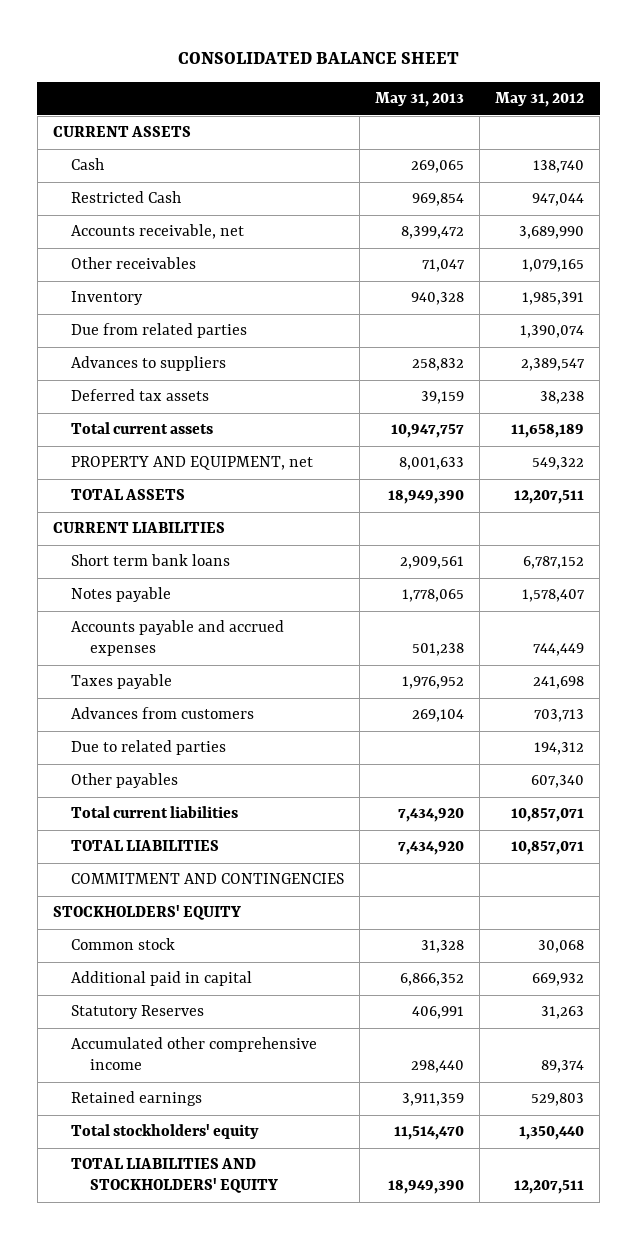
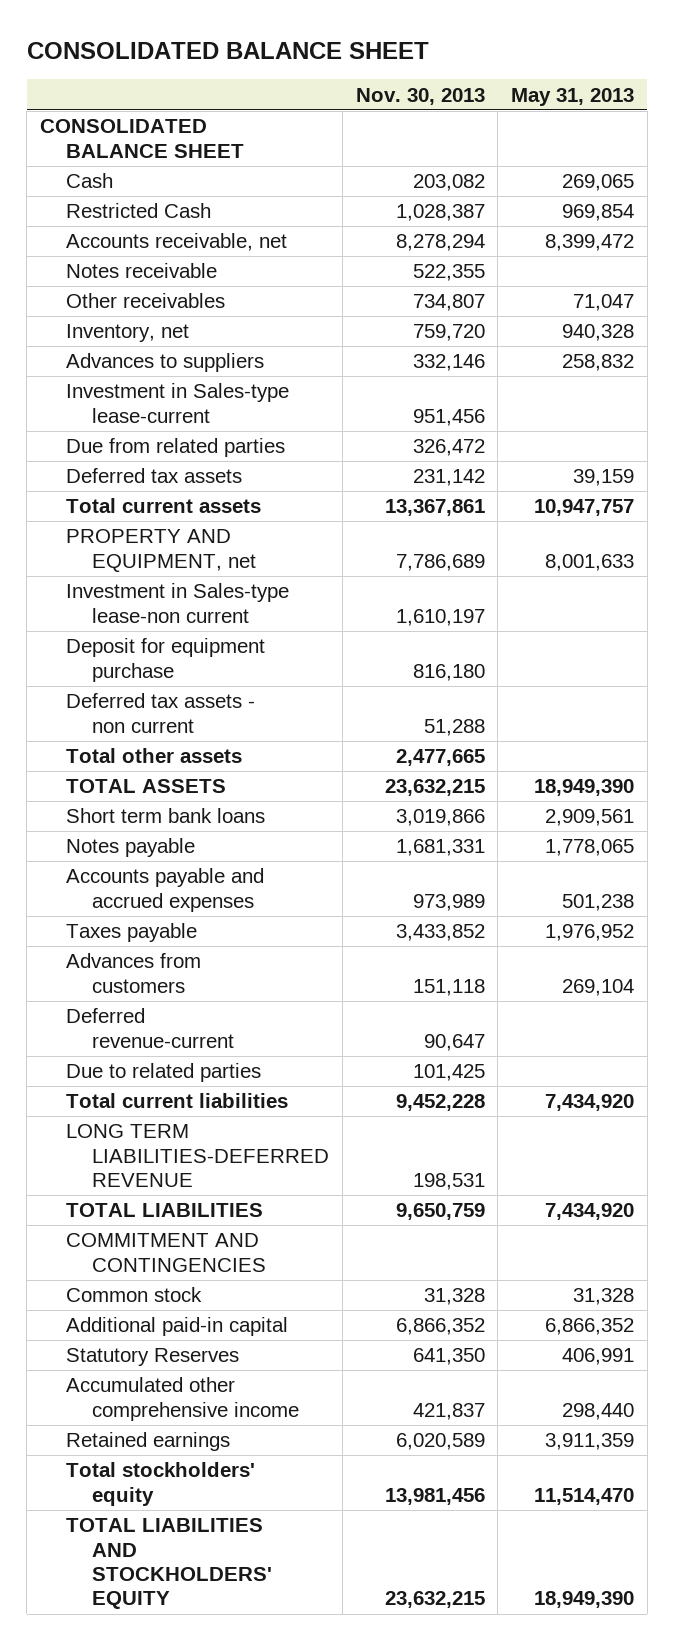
- | May 31, 2013 | May 31, 2012
+ | Nov. 30, 2013 | May 31, 2013
- CURRENT ASSETS
+ CONSOLIDATED BALANCE SHEET
+ Notes receivable | 522,355 |
- Inventory | 940,328 | 1,985,391
+ Inventory, net | 759,720 | 940,328
+ Investment in Sales-type lease-current | 951,456 |
moved down: Due from related parties | 326,472 |
+ Investment in Sales-type lease-non current | 1,610,197 |
+ Deposit for equipment purchase | 816,180 |
+ Deferred tax assets - non current | 51,288 |
+ Total other assets | 2,477,665 |
- CURRENT LIABILITIES
+ Deferred revenue-current | 90,647 |
- Other payables | | 607,340
+ LONG TERM LIABILITIES-DEFERRED REVENUE | 198,531 |
- STOCKHOLDERS' EQUITY
- Additional paid in capital | 6,866,352 | 669,932
+ Additional paid-in capital | 6,866,352 | 6,866,352

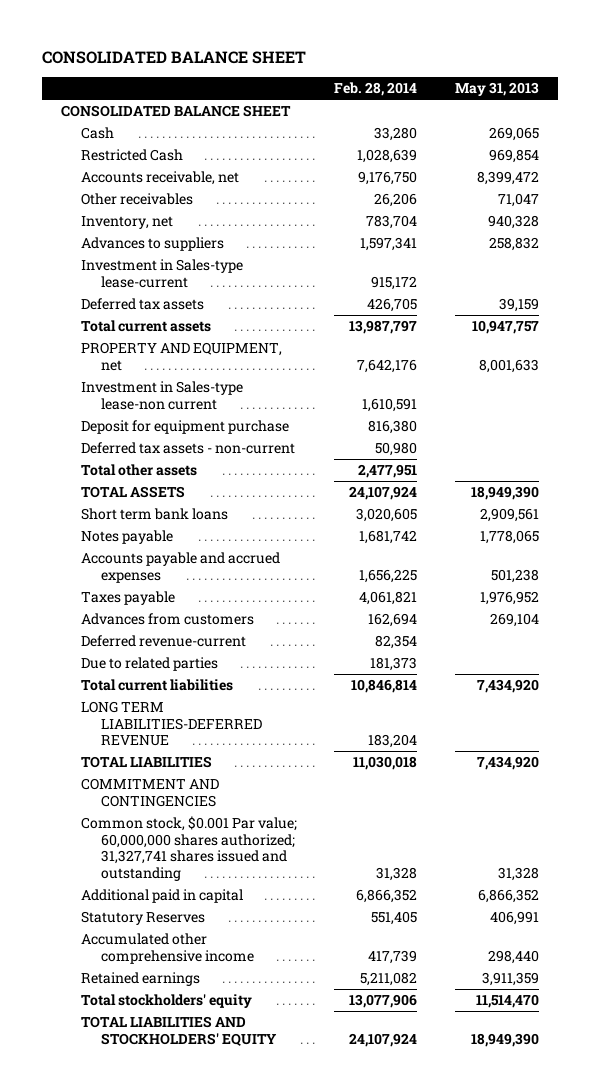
- | Nov. 30, 2013 | May 31, 2013
+ | Feb. 28, 2014 | May 31, 2013
- Notes receivable | 522,355 |
- Due from related parties | 326,472 |
- Deferred tax assets - non current | 51,288 |
+ Deferred tax assets - non-current | 50,980 |
- Common stock | 31,328 | 31,328
- Additional paid-in capital | 6,866,352 | 6,866,352
+ Common stock, $0.001 Par value; 60,000,000 shares authorized; 31,327,741 shares issued and outstanding | 31,328 | 31,328
+ Additional paid in capital | 6,866,352 | 6,866,352

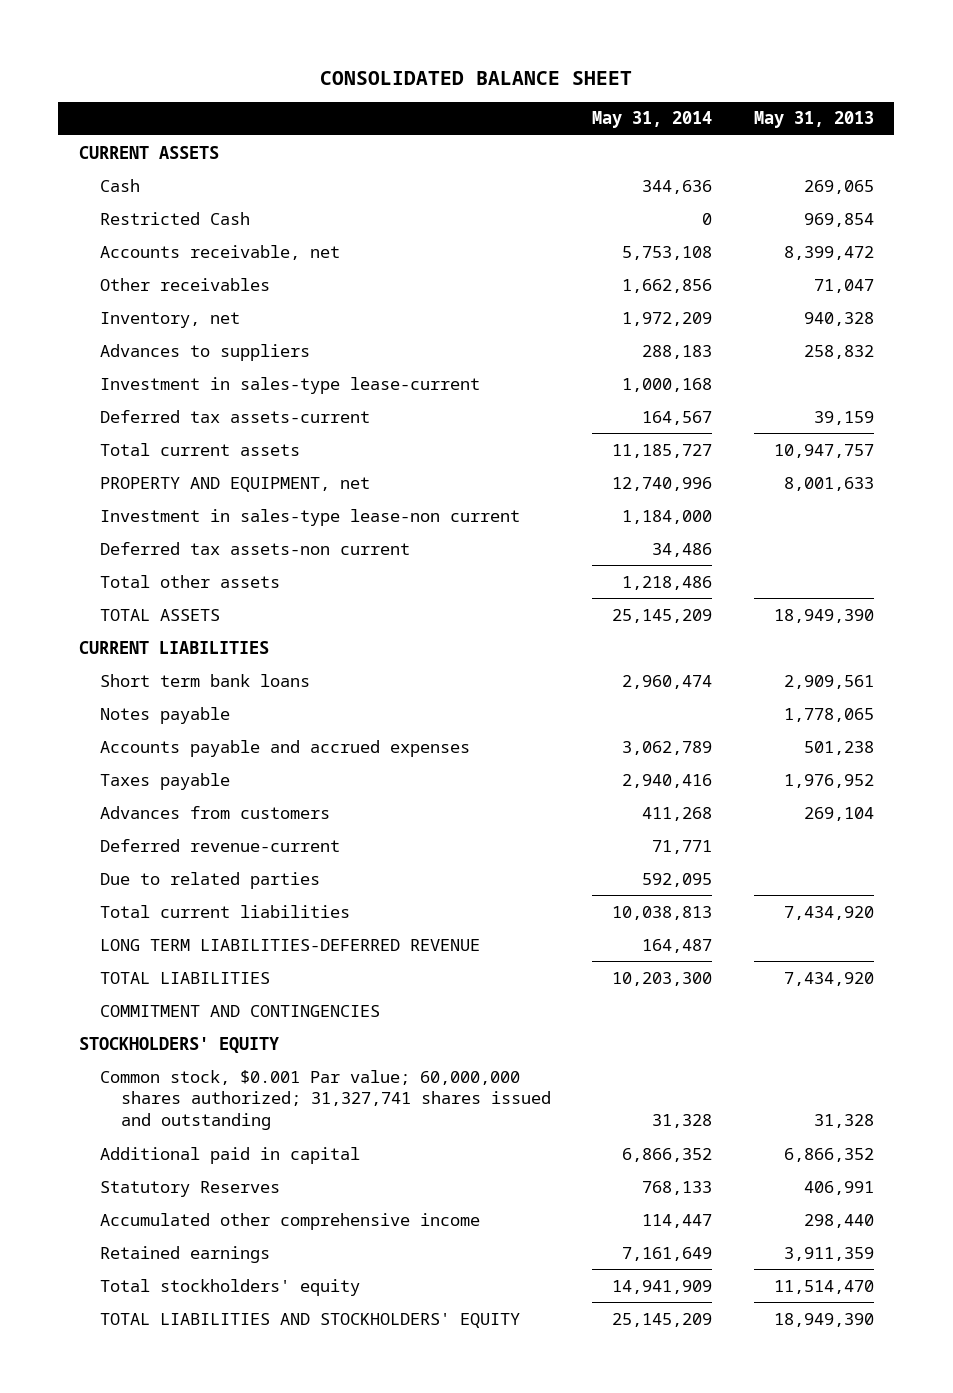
- | Feb. 28, 2014 | May 31, 2013
+ | May 31, 2014 | May 31, 2013
- CONSOLIDATED BALANCE SHEET
+ CURRENT ASSETS
- Investment in Sales-type lease-current | 915,172 |
- Deferred tax assets | 426,705 | 39,159
+ Investment in sales-type lease-current | 1,000,168 |
+ Deferred tax assets-current | 164,567 | 39,159
- Investment in Sales-type lease-non current | 1,610,591 |
- Deposit for equipment purchase | 816,380 |
- Deferred tax assets - non-current | 50,980 |
+ Investment in sales-type lease-non current | 1,184,000 |
+ Deferred tax assets-non current | 34,486 |
+ CURRENT LIABILITIES
+ STOCKHOLDERS' EQUITY

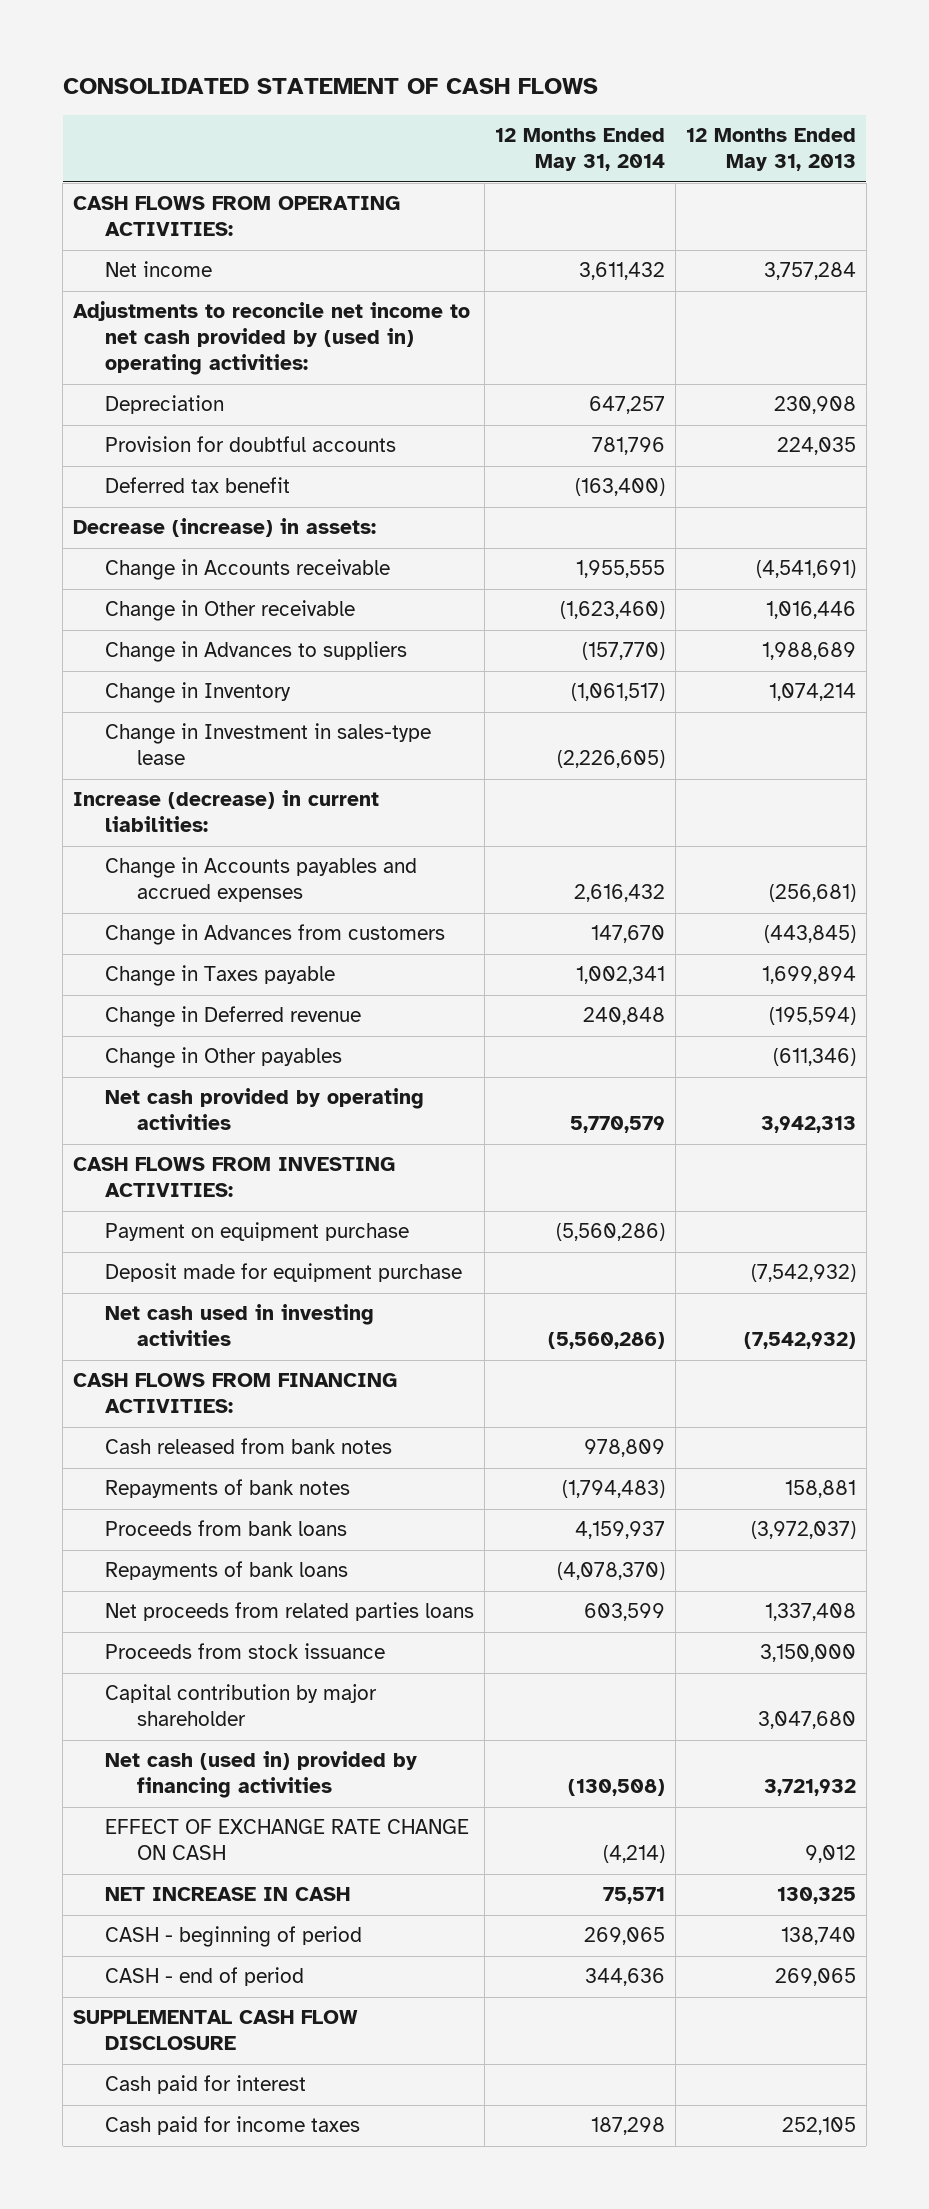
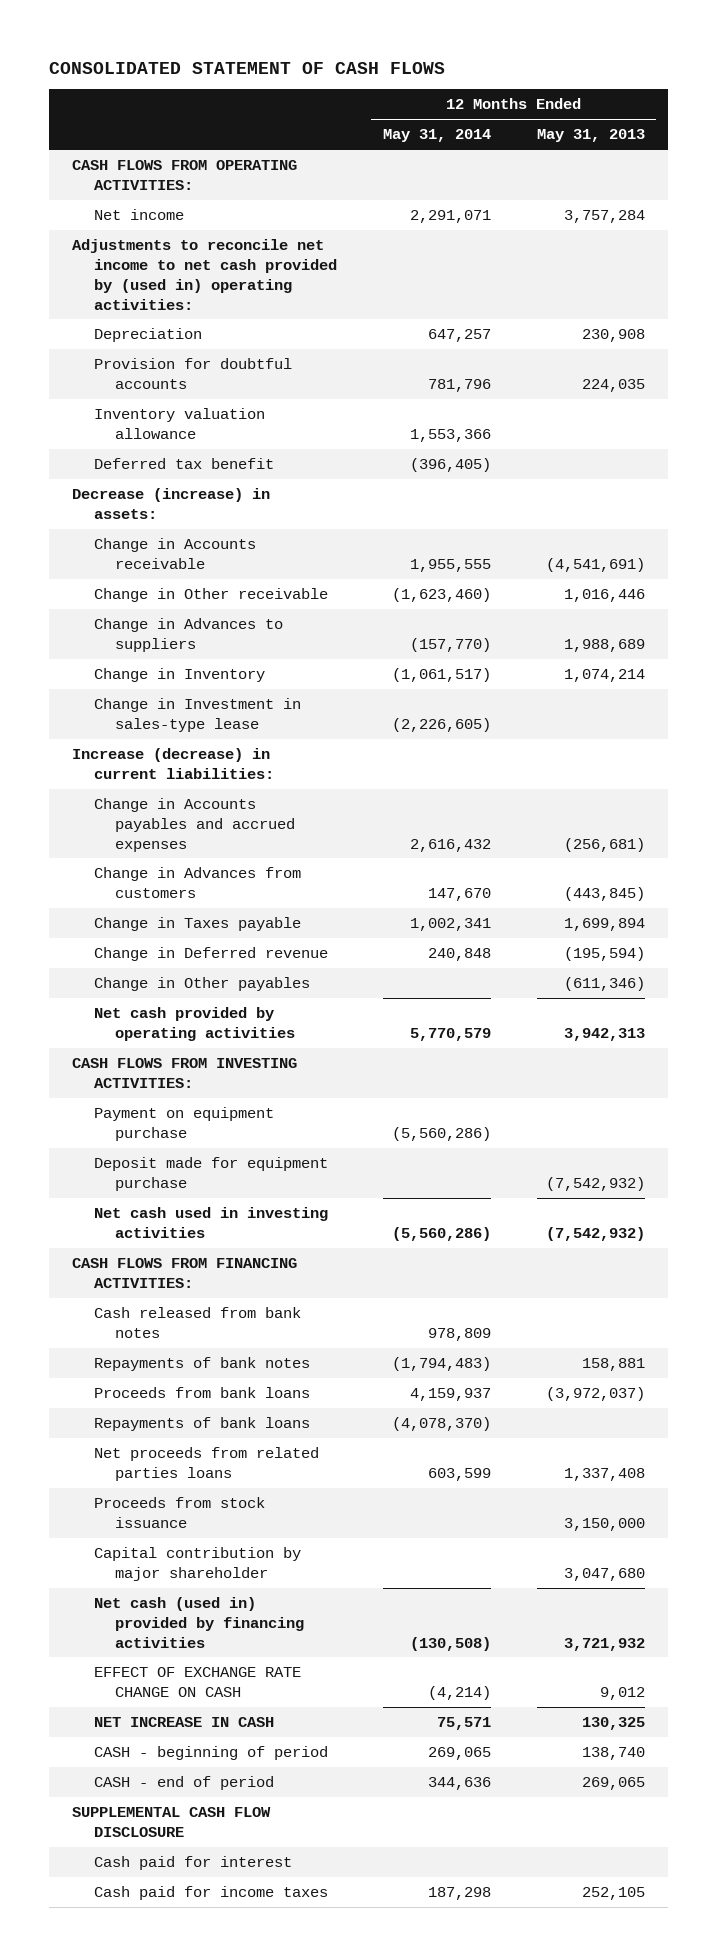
- Net income | 3,611,432 | 3,757,284
+ Net income | 2,291,071 | 3,757,284
- Deferred tax benefit | (163,400) |
+ Inventory valuation allowance | 1,553,366 |
+ Deferred tax benefit | (396,405) |

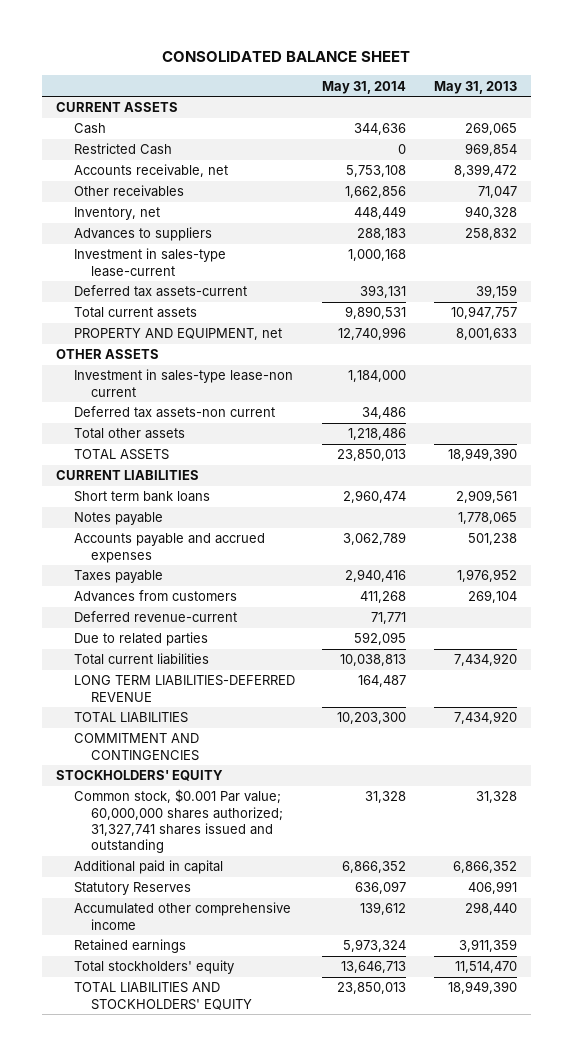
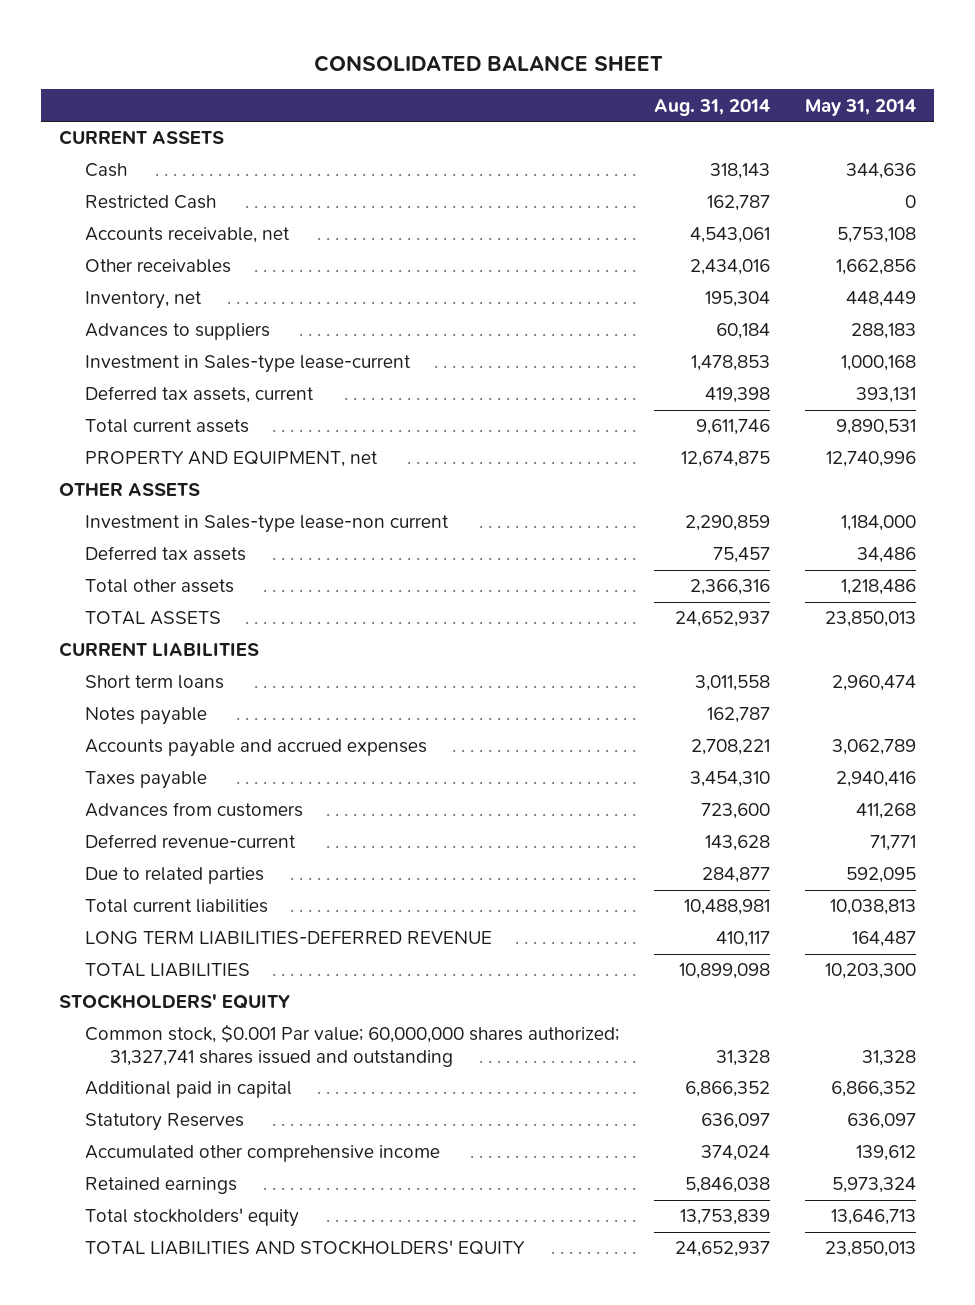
- | May 31, 2014 | May 31, 2013
+ | Aug. 31, 2014 | May 31, 2014
- Investment in sales-type lease-current | 1,000,168 |
- Deferred tax assets-current | 393,131 | 39,159
+ Investment in Sales-type lease-current | 1,478,853 | 1,000,168
+ Deferred tax assets, current | 419,398 | 393,131
- Investment in sales-type lease-non current | 1,184,000 |
- Deferred tax assets-non current | 34,486 |
+ Investment in Sales-type lease-non current | 2,290,859 | 1,184,000
+ Deferred tax assets | 75,457 | 34,486
- Short term bank loans | 2,960,474 | 2,909,561
+ Short term loans | 3,011,558 | 2,960,474
- COMMITMENT AND CONTINGENCIES

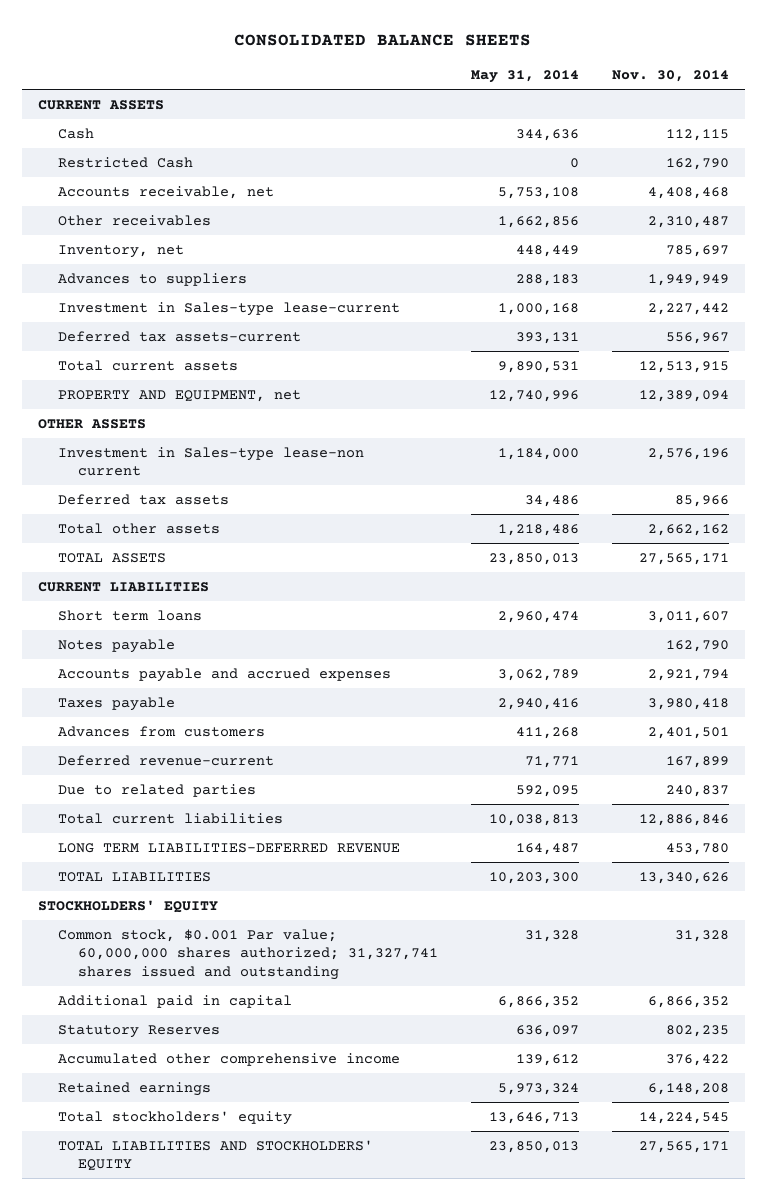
- CONSOLIDATED BALANCE SHEET
+ CONSOLIDATED BALANCE SHEETS
- | Aug. 31, 2014 | May 31, 2014
+ | May 31, 2014 | Nov. 30, 2014
- Deferred tax assets, current | 419,398 | 393,131
+ Deferred tax assets-current | 393,131 | 556,967

